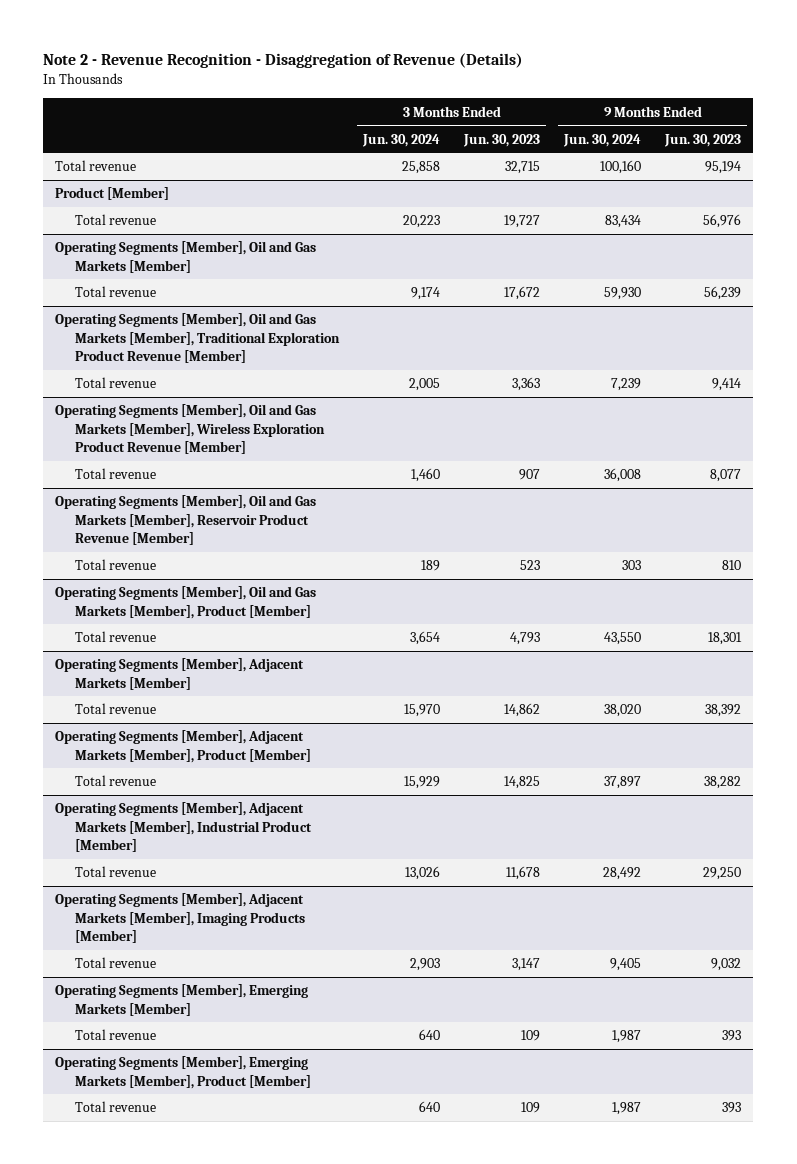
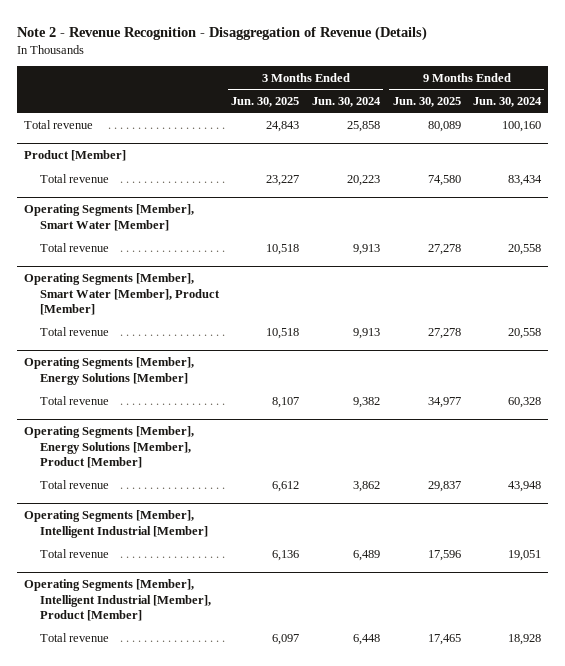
- | 3 Months Ended Jun. 30, 2024 | 3 Months Ended Jun. 30, 2023 | 9 Months Ended Jun. 30, 2024 | 9 Months Ended Jun. 30, 2023
+ | 3 Months Ended Jun. 30, 2025 | 3 Months Ended Jun. 30, 2024 | 9 Months Ended Jun. 30, 2025 | 9 Months Ended Jun. 30, 2024
- Operating Segments [Member], Oil and Gas Markets [Member]
- Total revenue | 9,174 | 17,672 | 59,930 | 56,239
- Operating Segments [Member], Oil and Gas Markets [Member], Traditional Exploration Product Revenue [Member]
- Total revenue | 2,005 | 3,363 | 7,239 | 9,414
- Operating Segments [Member], Oil and Gas Markets [Member], Wireless Exploration Product Revenue [Member]
- Total revenue | 1,460 | 907 | 36,008 | 8,077
- Operating Segments [Member], Oil and Gas Markets [Member], Reservoir Product Revenue [Member]
- Total revenue | 189 | 523 | 303 | 810
- Operating Segments [Member], Oil and Gas Markets [Member], Product [Member]
- Total revenue | 3,654 | 4,793 | 43,550 | 18,301
- Operating Segments [Member], Adjacent Markets [Member]
- Total revenue | 15,970 | 14,862 | 38,020 | 38,392
- Operating Segments [Member], Adjacent Markets [Member], Product [Member]
- Total revenue | 15,929 | 14,825 | 37,897 | 38,282
- Operating Segments [Member], Adjacent Markets [Member], Industrial Product [Member]
- Total revenue | 13,026 | 11,678 | 28,492 | 29,250
- Operating Segments [Member], Adjacent Markets [Member], Imaging Products [Member]
- Total revenue | 2,903 | 3,147 | 9,405 | 9,032
- Operating Segments [Member], Emerging Markets [Member]
- Total revenue | 640 | 109 | 1,987 | 393
- Operating Segments [Member], Emerging Markets [Member], Product [Member]
- Total revenue | 640 | 109 | 1,987 | 393
+ Operating Segments [Member], Smart Water [Member]
+ Total revenue | 10,518 | 9,913 | 27,278 | 20,558
+ Operating Segments [Member], Smart Water [Member], Product [Member]
+ Total revenue | 10,518 | 9,913 | 27,278 | 20,558
+ Operating Segments [Member], Energy Solutions [Member]
+ Total revenue | 8,107 | 9,382 | 34,977 | 60,328
+ Operating Segments [Member], Energy Solutions [Member], Product [Member]
+ Total revenue | 6,612 | 3,862 | 29,837 | 43,948
+ Operating Segments [Member], Intelligent Industrial [Member]
+ Total revenue | 6,136 | 6,489 | 17,596 | 19,051
+ Operating Segments [Member], Intelligent Industrial [Member], Product [Member]
+ Total revenue | 6,097 | 6,448 | 17,465 | 18,928

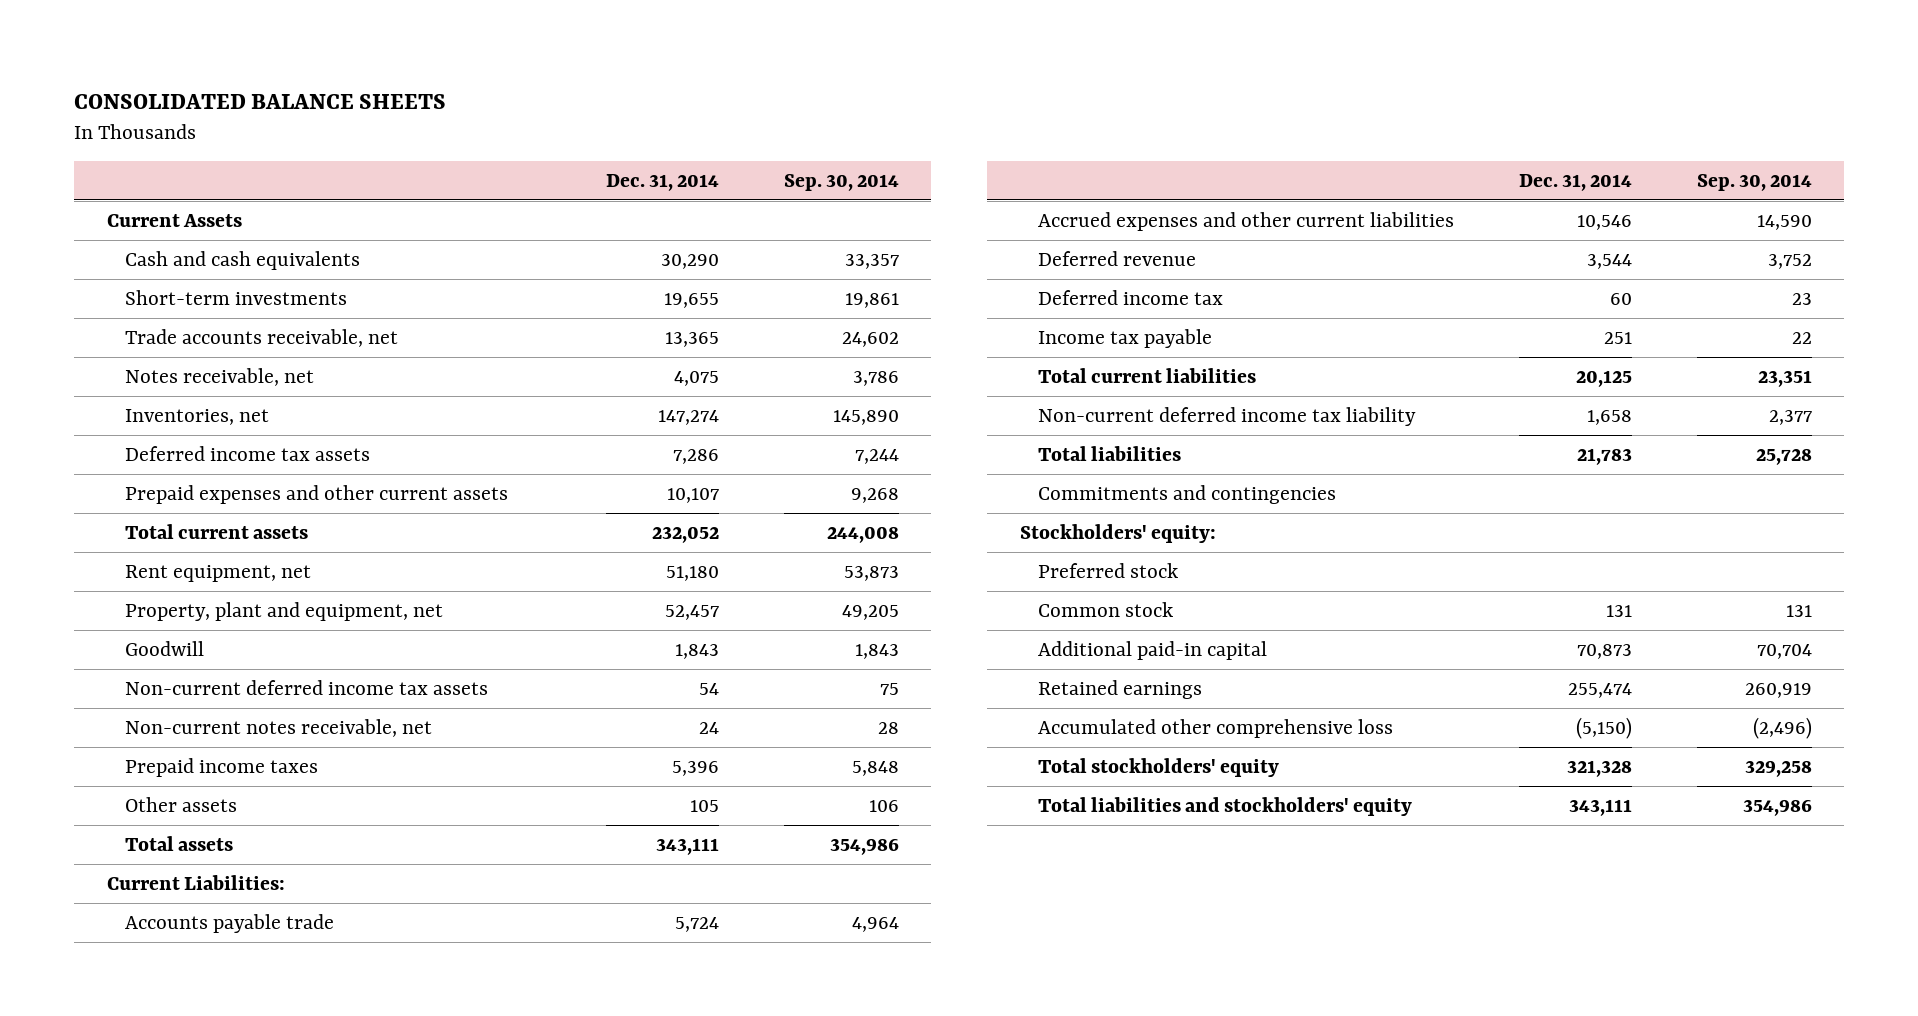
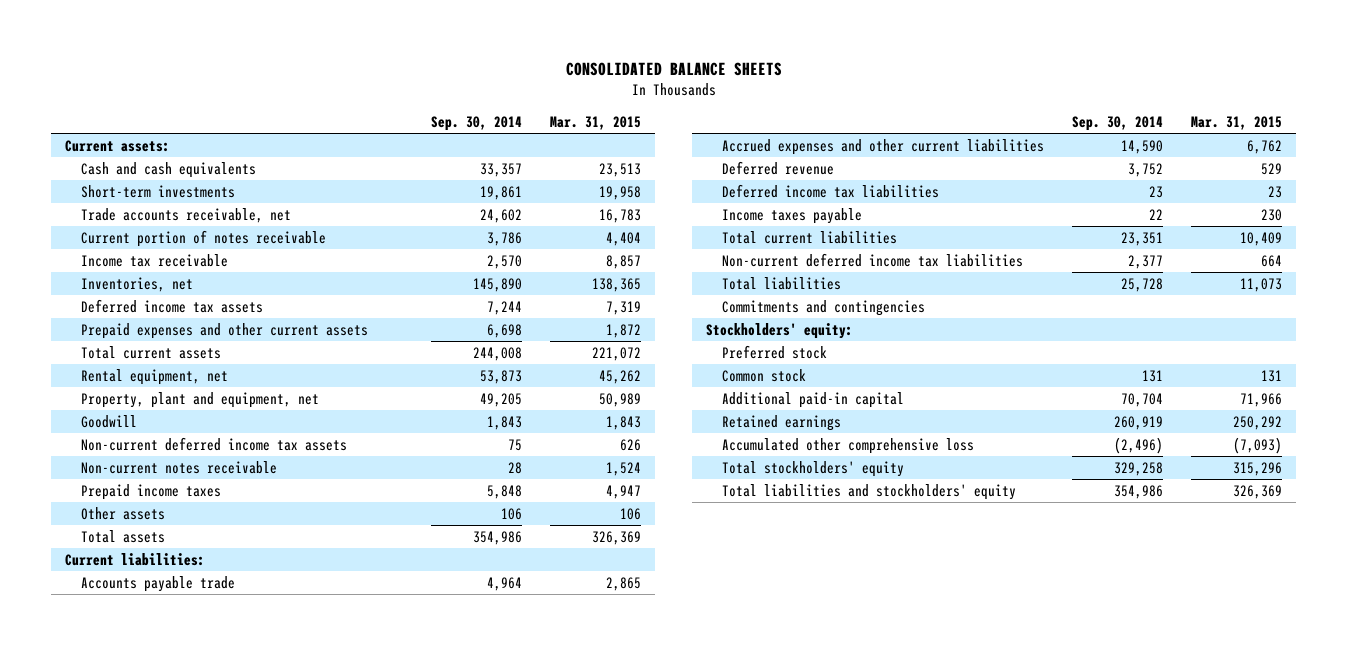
- | Dec. 31, 2014 | Sep. 30, 2014
+ | Sep. 30, 2014 | Mar. 31, 2015
- Current Assets
+ Current assets:
- Notes receivable, net | 4,075 | 3,786
+ Current portion of notes receivable | 3,786 | 4,404
+ Income tax receivable | 2,570 | 8,857
- Prepaid expenses and other current assets | 10,107 | 9,268
+ Prepaid expenses and other current assets | 6,698 | 1,872
- Rent equipment, net | 51,180 | 53,873
+ Rental equipment, net | 53,873 | 45,262
- Non-current notes receivable, net | 24 | 28
+ Non-current notes receivable | 28 | 1,524
- Current Liabilities:
+ Current liabilities:
- Deferred income tax | 60 | 23
- Income tax payable | 251 | 22
+ Deferred income tax liabilities | 23 | 23
+ Income taxes payable | 22 | 230
- Non-current deferred income tax liability | 1,658 | 2,377
+ Non-current deferred income tax liabilities | 2,377 | 664

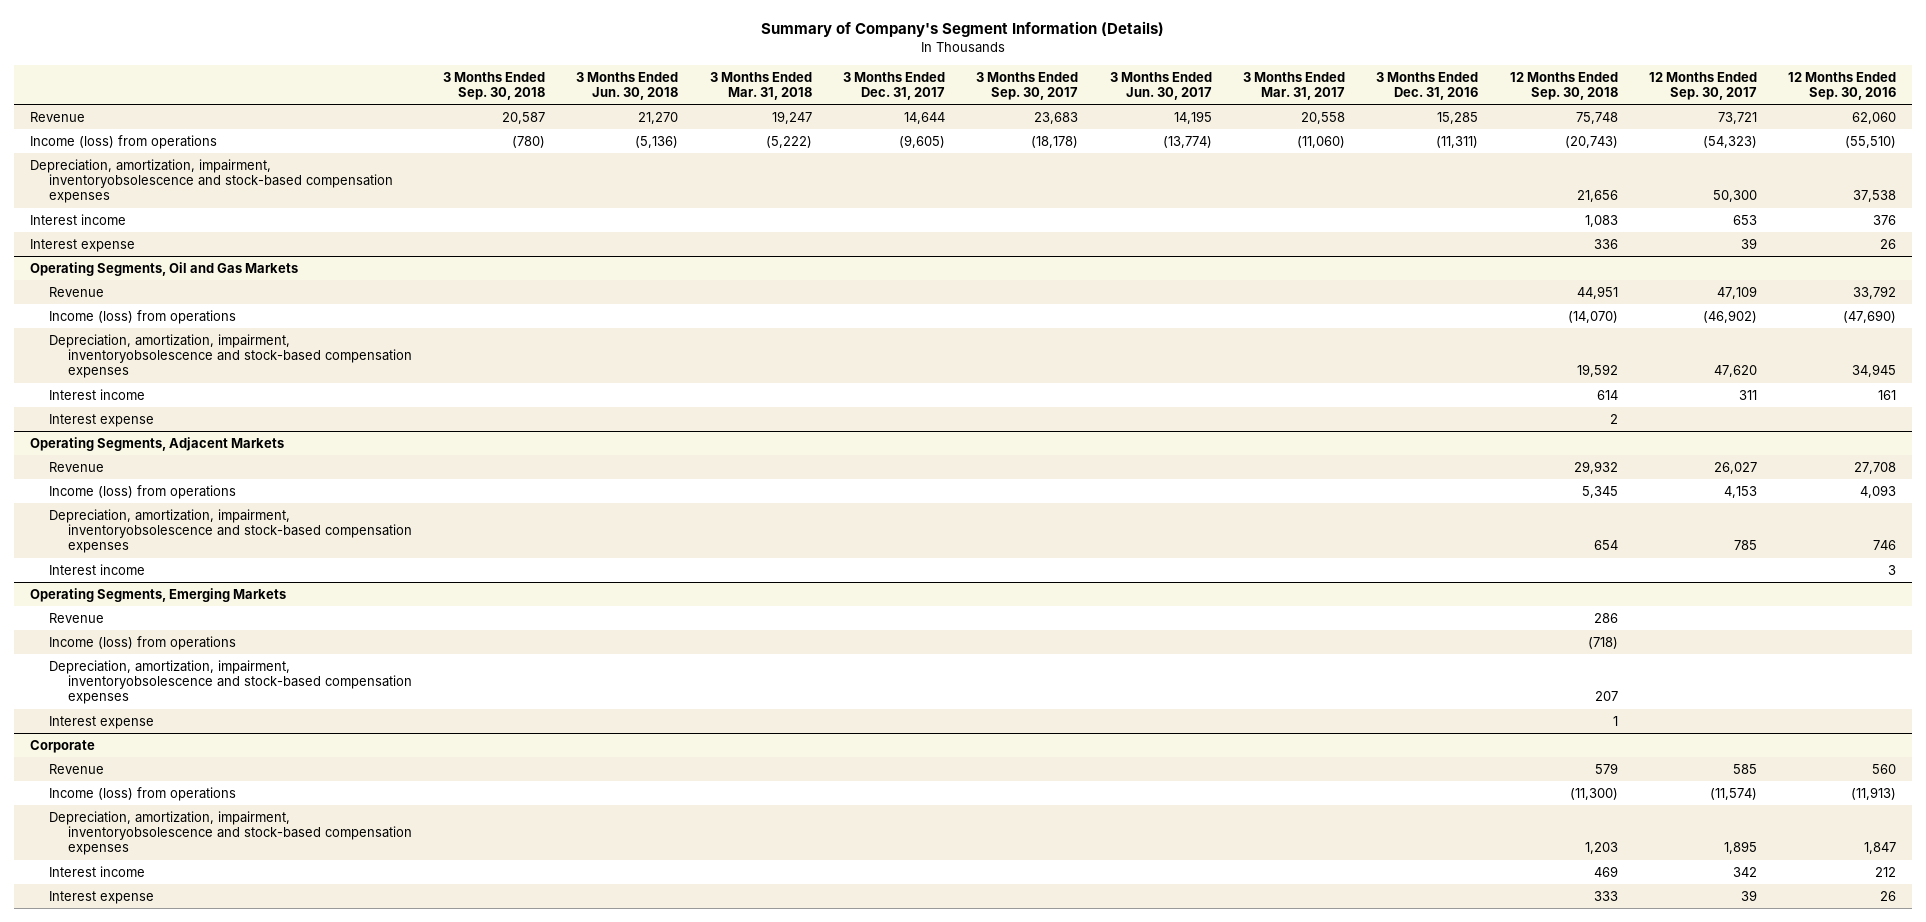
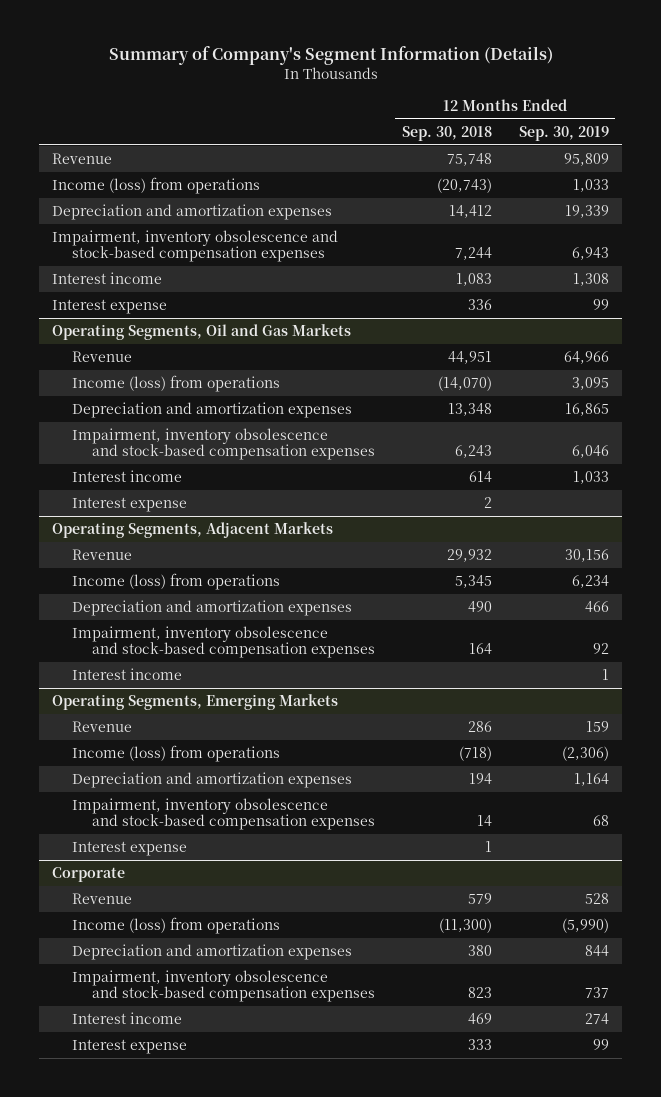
- | 3 Months Ended Sep. 30, 2018 | 3 Months Ended Jun. 30, 2018 | 3 Months Ended Mar. 31, 2018 | 3 Months Ended Dec. 31, 2017 | 3 Months Ended Sep. 30, 2017 | 3 Months Ended Jun. 30, 2017 | 3 Months Ended Mar. 31, 2017 | 3 Months Ended Dec. 31, 2016 | 12 Months Ended Sep. 30, 2018 | 12 Months Ended Sep. 30, 2017 | 12 Months Ended Sep. 30, 2016
+ | 12 Months Ended Sep. 30, 2018 | 12 Months Ended Sep. 30, 2019
- Depreciation, amortization, impairment, inventoryobsolescence and stock-based compensation expenses | | | | | | | | | 21,656 | 50,300 | 37,538
+ Depreciation and amortization expenses | 14,412 | 19,339
+ Impairment, inventory obsolescence and stock-based compensation expenses | 7,244 | 6,943
@ Operating Segments, Oil and Gas Markets
- Depreciation, amortization, impairment, inventoryobsolescence and stock-based compensation expenses | | | | | | | | | 19,592 | 47,620 | 34,945
+ Depreciation and amortization expenses | 13,348 | 16,865
+ Impairment, inventory obsolescence and stock-based compensation expenses | 6,243 | 6,046
@ Operating Segments, Adjacent Markets
- Depreciation, amortization, impairment, inventoryobsolescence and stock-based compensation expenses | | | | | | | | | 654 | 785 | 746
+ Depreciation and amortization expenses | 490 | 466
+ Impairment, inventory obsolescence and stock-based compensation expenses | 164 | 92
@ Operating Segments, Emerging Markets
- Depreciation, amortization, impairment, inventoryobsolescence and stock-based compensation expenses | | | | | | | | | 207 | |
+ Depreciation and amortization expenses | 194 | 1,164
+ Impairment, inventory obsolescence and stock-based compensation expenses | 14 | 68
@ Corporate
- Depreciation, amortization, impairment, inventoryobsolescence and stock-based compensation expenses | | | | | | | | | 1,203 | 1,895 | 1,847
+ Depreciation and amortization expenses | 380 | 844
+ Impairment, inventory obsolescence and stock-based compensation expenses | 823 | 737

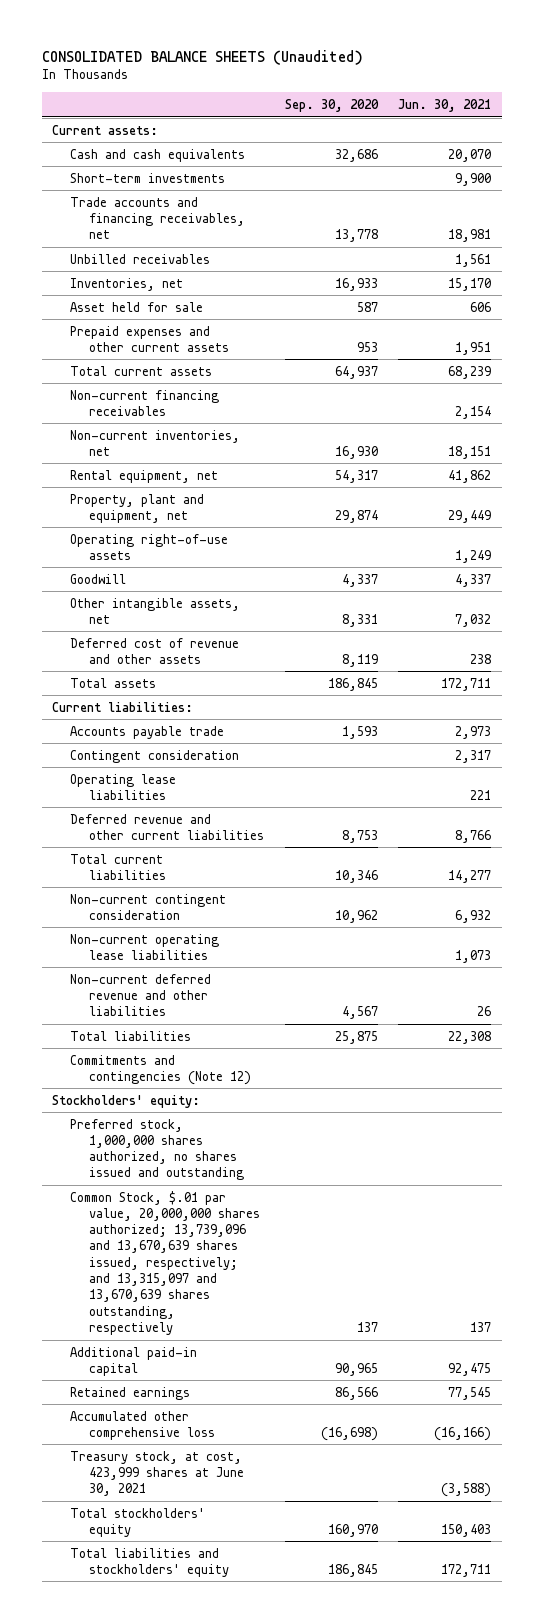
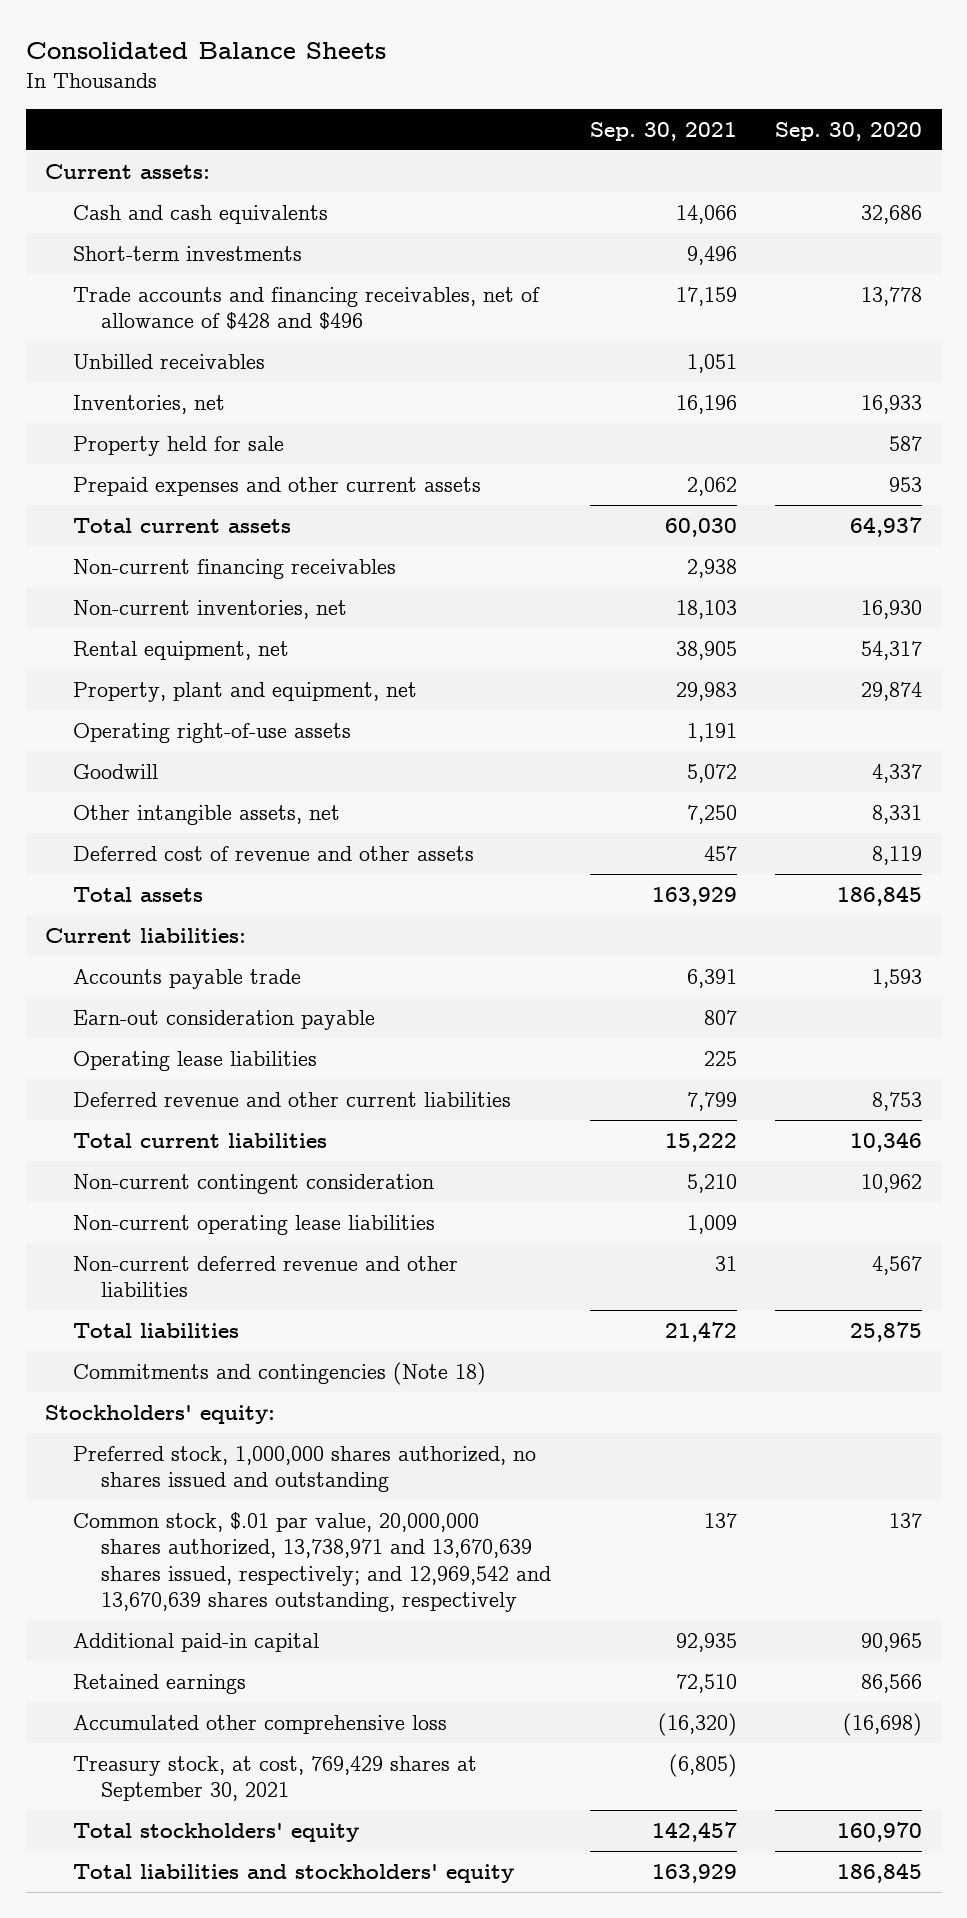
- CONSOLIDATED BALANCE SHEETS (Unaudited)
+ Consolidated Balance Sheets
- | Sep. 30, 2020 | Jun. 30, 2021
+ | Sep. 30, 2021 | Sep. 30, 2020
- Trade accounts and financing receivables, net | 13,778 | 18,981
+ Trade accounts and financing receivables, net of allowance of $428 and $496 | 17,159 | 13,778
- Asset held for sale | 587 | 606
+ Property held for sale | | 587
- Contingent consideration | | 2,317
+ Earn-out consideration payable | 807 |
- Commitments and contingencies (Note 12)
+ Commitments and contingencies (Note 18)
- Common Stock, $.01 par value, 20,000,000 shares authorized; 13,739,096 and 13,670,639 shares issued, respectively; and 13,315,097 and 13,670,639 shares outstanding, respectively | 137 | 137
+ Common stock, $.01 par value, 20,000,000 shares authorized, 13,738,971 and 13,670,639 shares issued, respectively; and 12,969,542 and 13,670,639 shares outstanding, respectively | 137 | 137
- Treasury stock, at cost, 423,999 shares at June 30, 2021 | | (3,588)
+ Treasury stock, at cost, 769,429 shares at September 30, 2021 | (6,805) |

